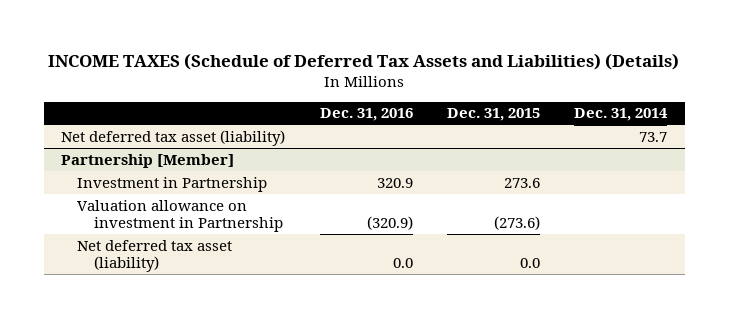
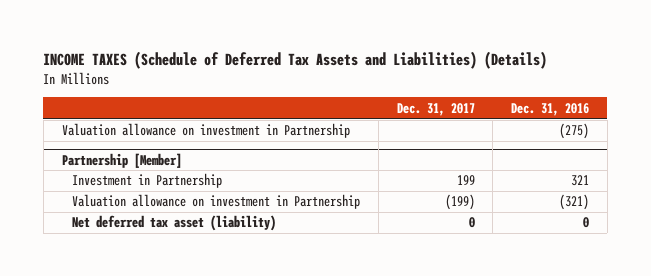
- | Dec. 31, 2016 | Dec. 31, 2015 | Dec. 31, 2014
+ | Dec. 31, 2017 | Dec. 31, 2016
- Net deferred tax asset (liability) | | | 73.7
+ Valuation allowance on investment in Partnership | | (275)
@ Partnership [Member]
- Investment in Partnership | 320.9 | 273.6 |
- Valuation allowance on investment in Partnership | (320.9) | (273.6) |
- Net deferred tax asset (liability) | 0.0 | 0.0 |
+ Investment in Partnership | 199 | 321
+ Valuation allowance on investment in Partnership | (199) | (321)
+ Net deferred tax asset (liability) | 0 | 0

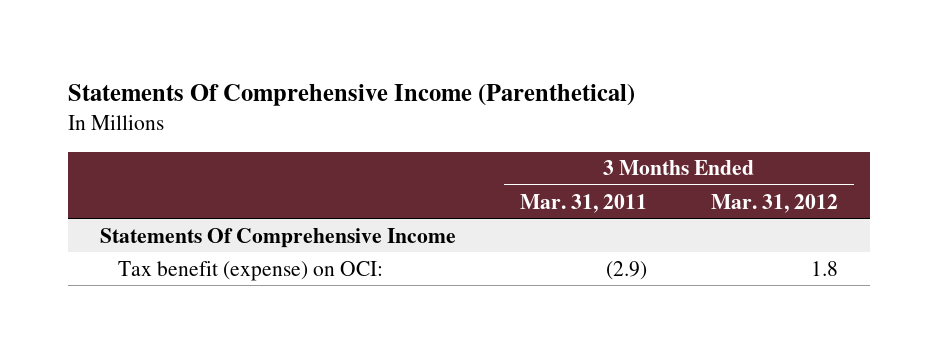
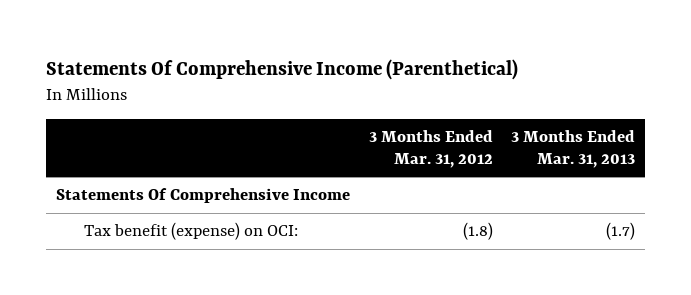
- | 3 Months Ended Mar. 31, 2011 | 3 Months Ended Mar. 31, 2012
+ | 3 Months Ended Mar. 31, 2012 | 3 Months Ended Mar. 31, 2013
- Tax benefit (expense) on OCI: | (2.9) | 1.8
+ Tax benefit (expense) on OCI: | (1.8) | (1.7)

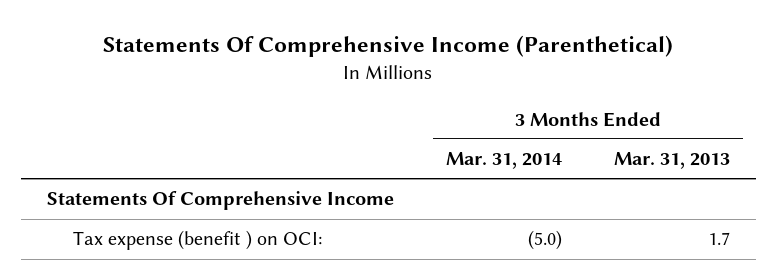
- | 3 Months Ended Mar. 31, 2012 | 3 Months Ended Mar. 31, 2013
+ | 3 Months Ended Mar. 31, 2014 | 3 Months Ended Mar. 31, 2013
- Tax benefit (expense) on OCI: | (1.8) | (1.7)
+ Tax expense (benefit ) on OCI: | (5.0) | 1.7

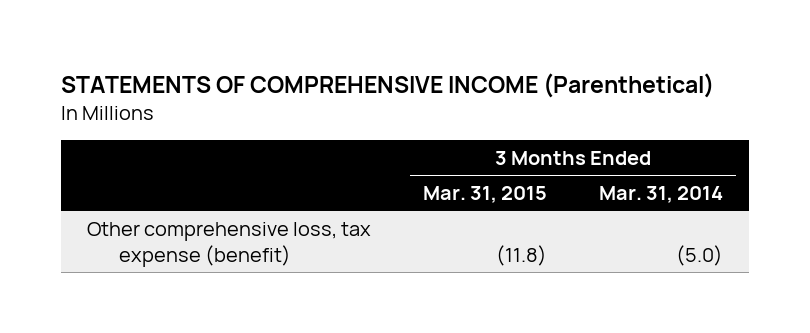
- Statements Of Comprehensive Income (Parenthetical)
+ STATEMENTS OF COMPREHENSIVE INCOME (Parenthetical)
- | 3 Months Ended Mar. 31, 2014 | 3 Months Ended Mar. 31, 2013
+ | 3 Months Ended Mar. 31, 2015 | 3 Months Ended Mar. 31, 2014
- Statements Of Comprehensive Income
- Tax expense (benefit ) on OCI: | (5.0) | 1.7
+ Other comprehensive loss, tax expense (benefit) | (11.8) | (5.0)

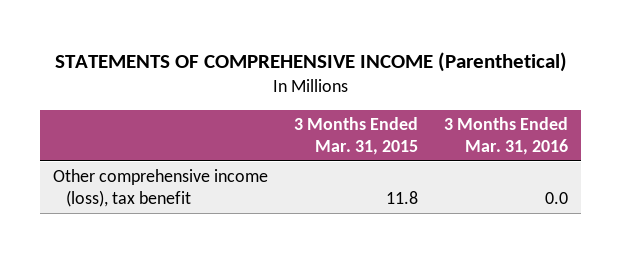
- | 3 Months Ended Mar. 31, 2015 | 3 Months Ended Mar. 31, 2014
+ | 3 Months Ended Mar. 31, 2015 | 3 Months Ended Mar. 31, 2016
- Other comprehensive loss, tax expense (benefit) | (11.8) | (5.0)
+ Other comprehensive income (loss), tax benefit | 11.8 | 0.0

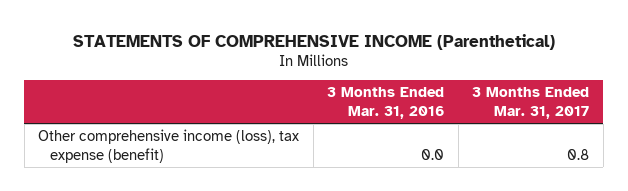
- | 3 Months Ended Mar. 31, 2015 | 3 Months Ended Mar. 31, 2016
+ | 3 Months Ended Mar. 31, 2016 | 3 Months Ended Mar. 31, 2017
- Other comprehensive income (loss), tax benefit | 11.8 | 0.0
+ Other comprehensive income (loss), tax expense (benefit) | 0.0 | 0.8

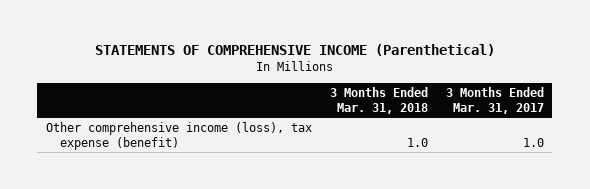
- | 3 Months Ended Mar. 31, 2016 | 3 Months Ended Mar. 31, 2017
+ | 3 Months Ended Mar. 31, 2018 | 3 Months Ended Mar. 31, 2017
- Other comprehensive income (loss), tax expense (benefit) | 0.0 | 0.8
+ Other comprehensive income (loss), tax expense (benefit) | 1.0 | 1.0

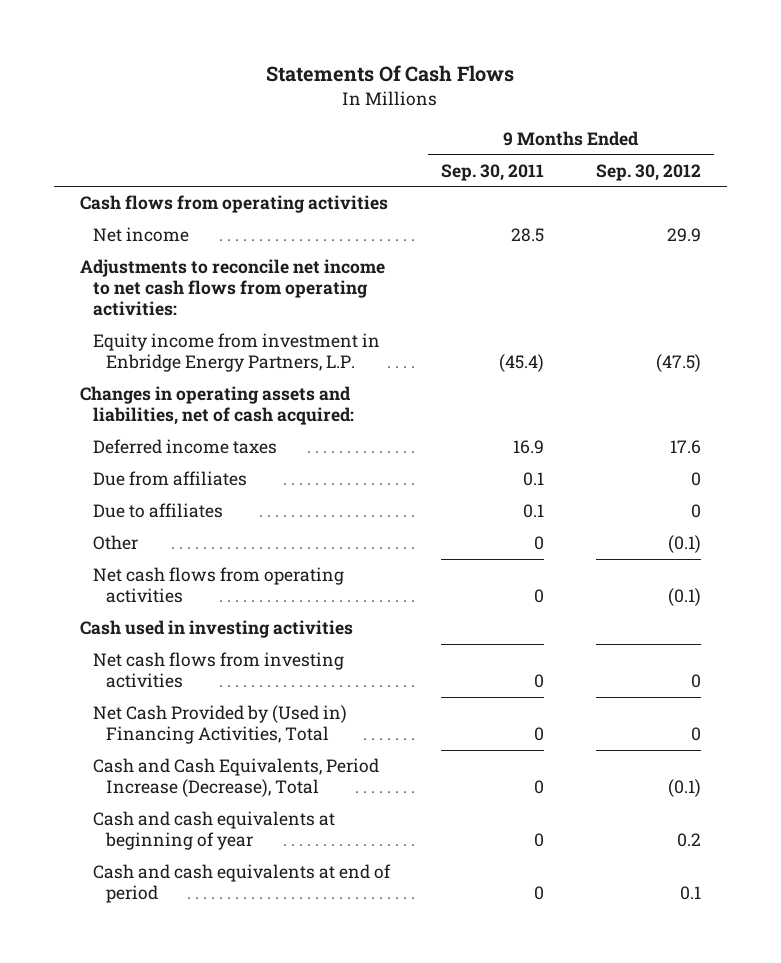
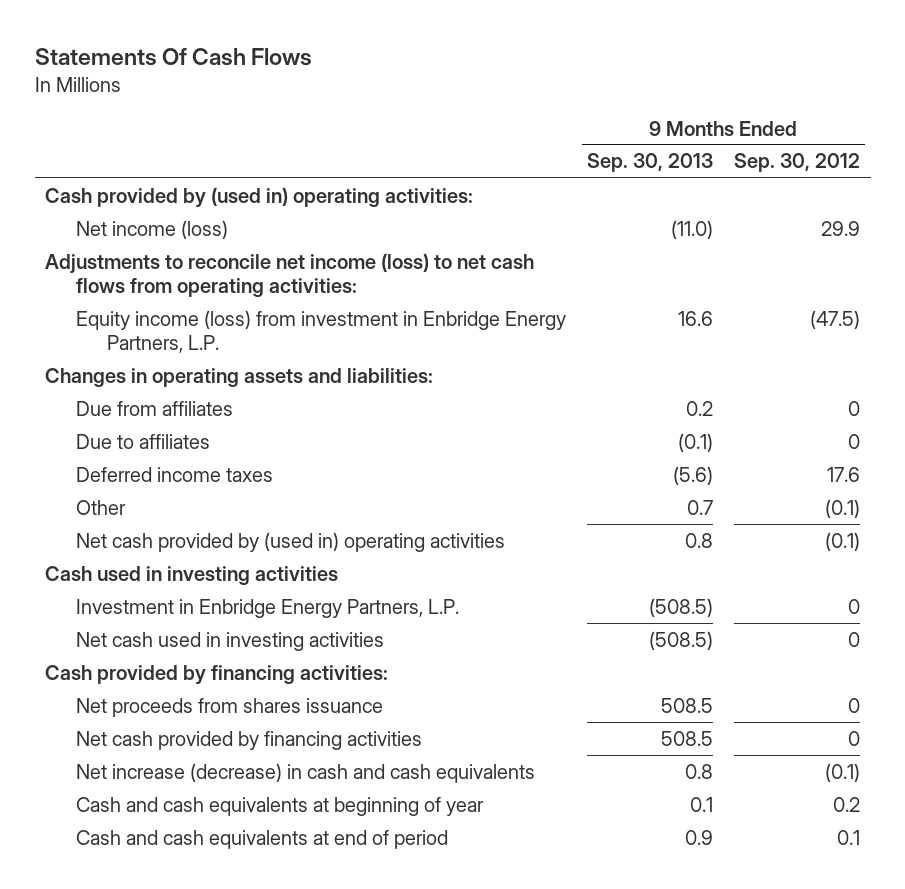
- | 9 Months Ended Sep. 30, 2011 | 9 Months Ended Sep. 30, 2012
+ | 9 Months Ended Sep. 30, 2013 | 9 Months Ended Sep. 30, 2012
- Cash flows from operating activities
- Net income | 28.5 | 29.9
- Adjustments to reconcile net income to net cash flows from operating activities:
- Equity income from investment in Enbridge Energy Partners, L.P. | (45.4) | (47.5)
- Changes in operating assets and liabilities, net of cash acquired:
+ Cash provided by (used in) operating activities:
+ Net income (loss) | (11.0) | 29.9
+ Adjustments to reconcile net income (loss) to net cash flows from operating activities:
+ Equity income (loss) from investment in Enbridge Energy Partners, L.P. | 16.6 | (47.5)
+ Changes in operating assets and liabilities:
moved down: Deferred income taxes | (5.6) | 17.6
- Net cash flows from operating activities | 0 | (0.1)
+ Net cash provided by (used in) operating activities | 0.8 | (0.1)
- Net cash flows from investing activities | 0 | 0
- Net Cash Provided by (Used in) Financing Activities, Total | 0 | 0
- Cash and Cash Equivalents, Period Increase (Decrease), Total | 0 | (0.1)
+ Investment in Enbridge Energy Partners, L.P. | (508.5) | 0
+ Net cash used in investing activities | (508.5) | 0
+ Cash provided by financing activities:
+ Net proceeds from shares issuance | 508.5 | 0
+ Net cash provided by financing activities | 508.5 | 0
+ Net increase (decrease) in cash and cash equivalents | 0.8 | (0.1)

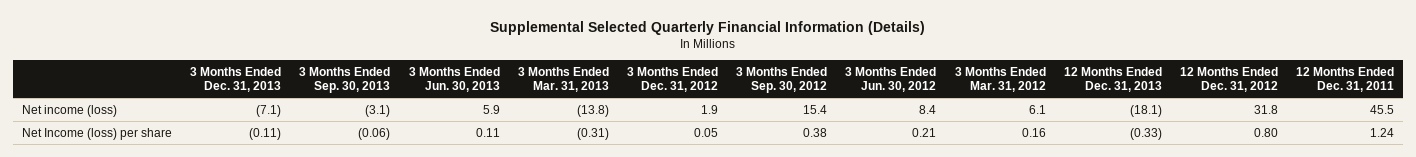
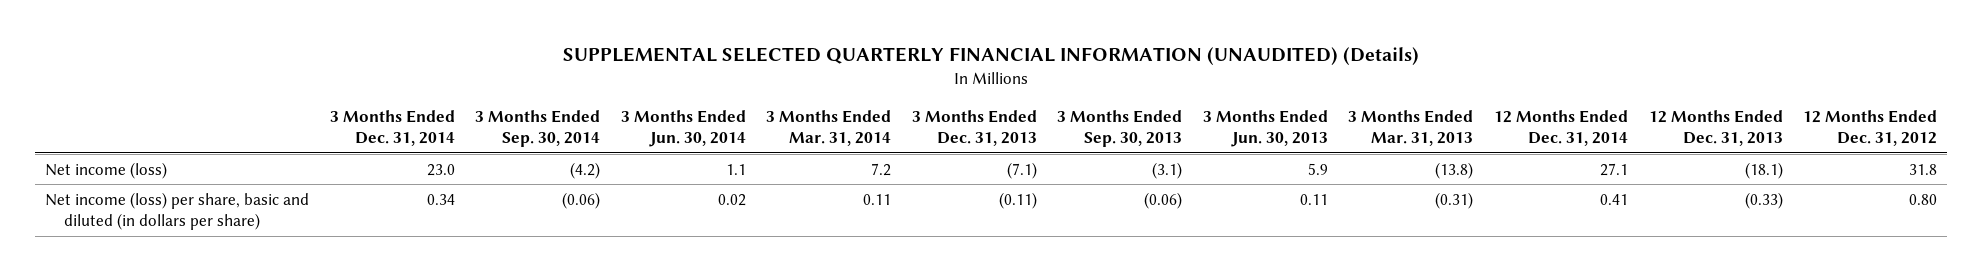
- Supplemental Selected Quarterly Financial Information (Details)
+ SUPPLEMENTAL SELECTED QUARTERLY FINANCIAL INFORMATION (UNAUDITED) (Details)
- | 3 Months Ended Dec. 31, 2013 | 3 Months Ended Sep. 30, 2013 | 3 Months Ended Jun. 30, 2013 | 3 Months Ended Mar. 31, 2013 | 3 Months Ended Dec. 31, 2012 | 3 Months Ended Sep. 30, 2012 | 3 Months Ended Jun. 30, 2012 | 3 Months Ended Mar. 31, 2012 | 12 Months Ended Dec. 31, 2013 | 12 Months Ended Dec. 31, 2012 | 12 Months Ended Dec. 31, 2011
+ | 3 Months Ended Dec. 31, 2014 | 3 Months Ended Sep. 30, 2014 | 3 Months Ended Jun. 30, 2014 | 3 Months Ended Mar. 31, 2014 | 3 Months Ended Dec. 31, 2013 | 3 Months Ended Sep. 30, 2013 | 3 Months Ended Jun. 30, 2013 | 3 Months Ended Mar. 31, 2013 | 12 Months Ended Dec. 31, 2014 | 12 Months Ended Dec. 31, 2013 | 12 Months Ended Dec. 31, 2012
- Net Income (loss) per share | (0.11) | (0.06) | 0.11 | (0.31) | 0.05 | 0.38 | 0.21 | 0.16 | (0.33) | 0.80 | 1.24
+ Net income (loss) per share, basic and diluted (in dollars per share) | 0.34 | (0.06) | 0.02 | 0.11 | (0.11) | (0.06) | 0.11 | (0.31) | 0.41 | (0.33) | 0.80

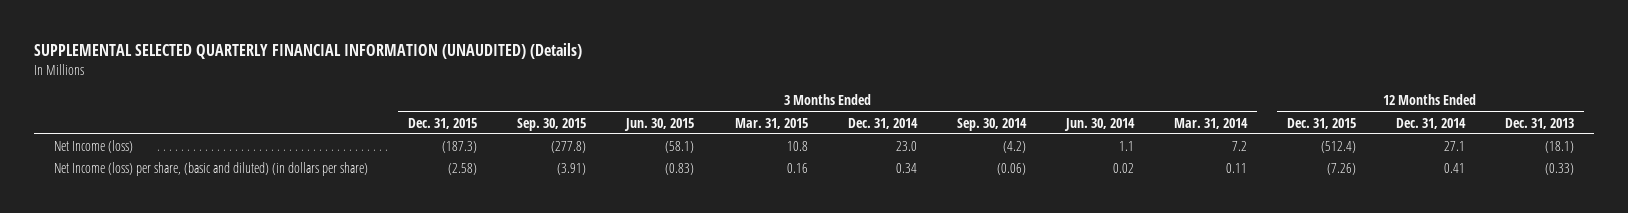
- | 3 Months Ended Dec. 31, 2014 | 3 Months Ended Sep. 30, 2014 | 3 Months Ended Jun. 30, 2014 | 3 Months Ended Mar. 31, 2014 | 3 Months Ended Dec. 31, 2013 | 3 Months Ended Sep. 30, 2013 | 3 Months Ended Jun. 30, 2013 | 3 Months Ended Mar. 31, 2013 | 12 Months Ended Dec. 31, 2014 | 12 Months Ended Dec. 31, 2013 | 12 Months Ended Dec. 31, 2012
+ | 3 Months Ended Dec. 31, 2015 | 3 Months Ended Sep. 30, 2015 | 3 Months Ended Jun. 30, 2015 | 3 Months Ended Mar. 31, 2015 | 3 Months Ended Dec. 31, 2014 | 3 Months Ended Sep. 30, 2014 | 3 Months Ended Jun. 30, 2014 | 3 Months Ended Mar. 31, 2014 | 12 Months Ended Dec. 31, 2015 | 12 Months Ended Dec. 31, 2014 | 12 Months Ended Dec. 31, 2013
- Net income (loss) | 23.0 | (4.2) | 1.1 | 7.2 | (7.1) | (3.1) | 5.9 | (13.8) | 27.1 | (18.1) | 31.8
- Net income (loss) per share, basic and diluted (in dollars per share) | 0.34 | (0.06) | 0.02 | 0.11 | (0.11) | (0.06) | 0.11 | (0.31) | 0.41 | (0.33) | 0.80
+ Net Income (loss) | (187.3) | (277.8) | (58.1) | 10.8 | 23.0 | (4.2) | 1.1 | 7.2 | (512.4) | 27.1 | (18.1)
+ Net Income (loss) per share, (basic and diluted) (in dollars per share) | (2.58) | (3.91) | (0.83) | 0.16 | 0.34 | (0.06) | 0.02 | 0.11 | (7.26) | 0.41 | (0.33)

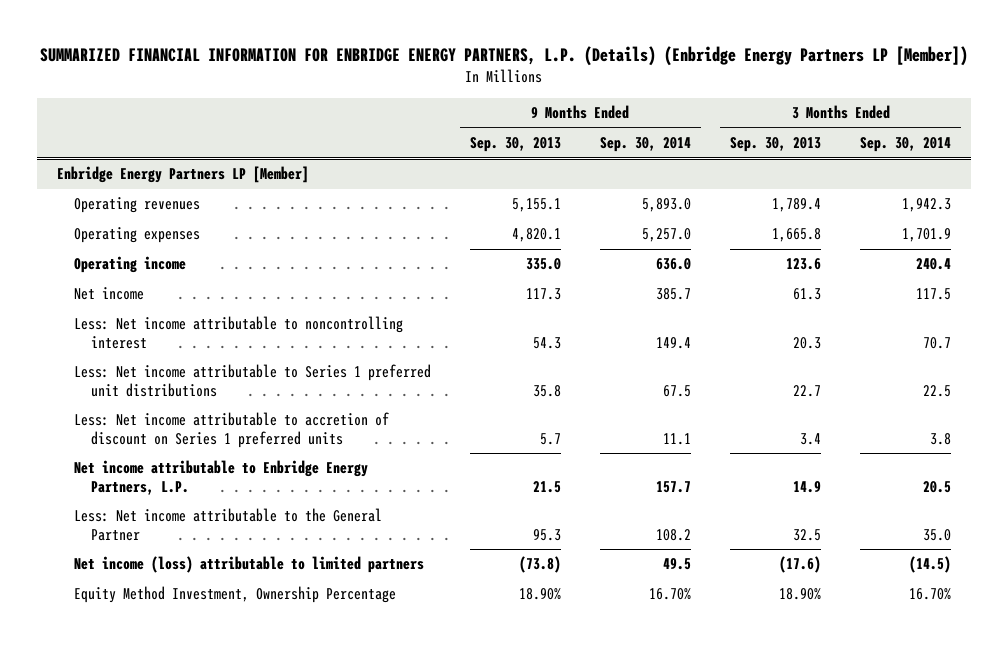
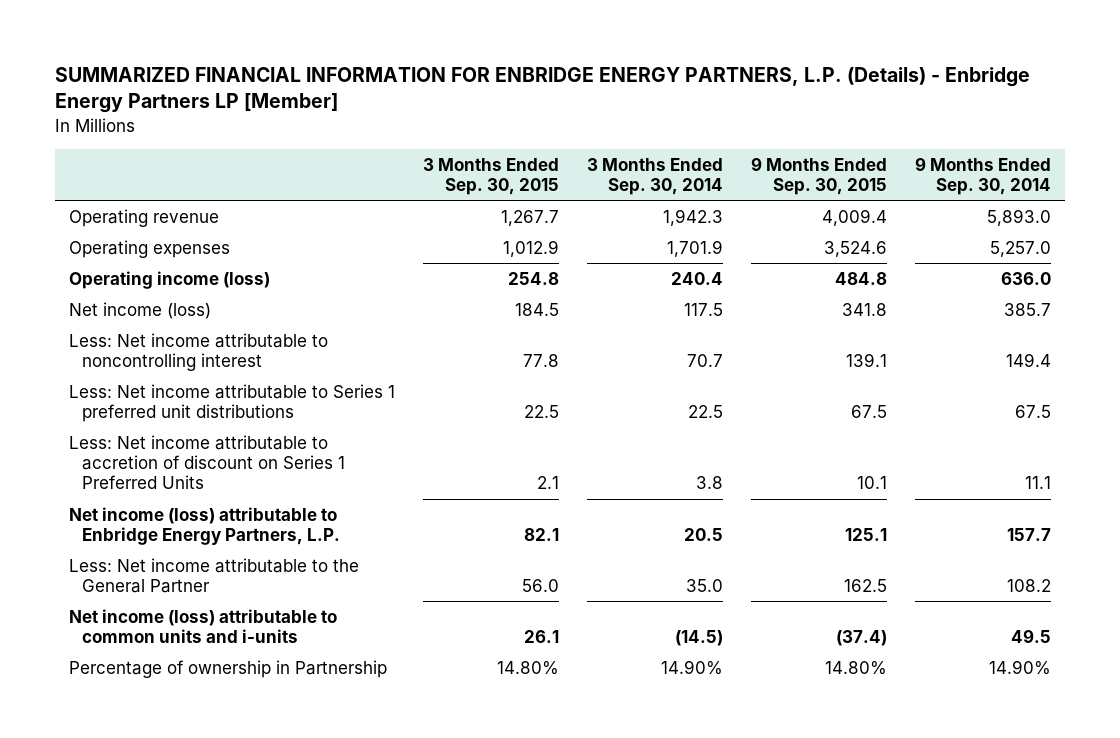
- SUMMARIZED FINANCIAL INFORMATION FOR ENBRIDGE ENERGY PARTNERS, L.P. (Details) (Enbridge Energy Partners LP [Member])
+ SUMMARIZED FINANCIAL INFORMATION FOR ENBRIDGE ENERGY PARTNERS, L.P. (Details) - Enbridge Energy Partners LP [Member]
- | 9 Months Ended Sep. 30, 2013 | 9 Months Ended Sep. 30, 2014 | 3 Months Ended Sep. 30, 2013 | 3 Months Ended Sep. 30, 2014
+ | 3 Months Ended Sep. 30, 2015 | 3 Months Ended Sep. 30, 2014 | 9 Months Ended Sep. 30, 2015 | 9 Months Ended Sep. 30, 2014
- Enbridge Energy Partners LP [Member]
- Operating revenues | 5,155.1 | 5,893.0 | 1,789.4 | 1,942.3
+ Operating revenue | 1,267.7 | 1,942.3 | 4,009.4 | 5,893.0
- Operating income | 335.0 | 636.0 | 123.6 | 240.4
- Net income | 117.3 | 385.7 | 61.3 | 117.5
+ Operating income (loss) | 254.8 | 240.4 | 484.8 | 636.0
+ Net income (loss) | 184.5 | 117.5 | 341.8 | 385.7
- Less: Net income attributable to accretion of discount on Series 1 preferred units | 5.7 | 11.1 | 3.4 | 3.8
- Net income attributable to Enbridge Energy Partners, L.P. | 21.5 | 157.7 | 14.9 | 20.5
+ Less: Net income attributable to accretion of discount on Series 1 Preferred Units | 2.1 | 3.8 | 10.1 | 11.1
+ Net income (loss) attributable to Enbridge Energy Partners, L.P. | 82.1 | 20.5 | 125.1 | 157.7
- Net income (loss) attributable to limited partners | (73.8) | 49.5 | (17.6) | (14.5)
- Equity Method Investment, Ownership Percentage | 18.90% | 16.70% | 18.90% | 16.70%
+ Net income (loss) attributable to common units and i-units | 26.1 | (14.5) | (37.4) | 49.5
+ Percentage of ownership in Partnership | 14.80% | 14.90% | 14.80% | 14.90%

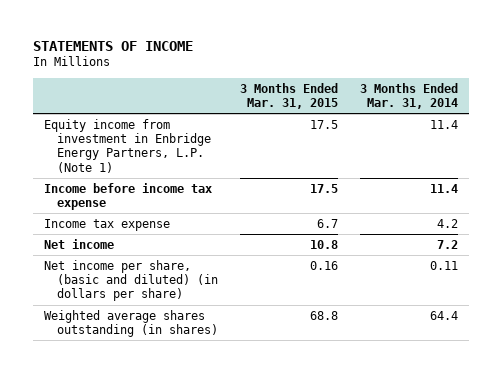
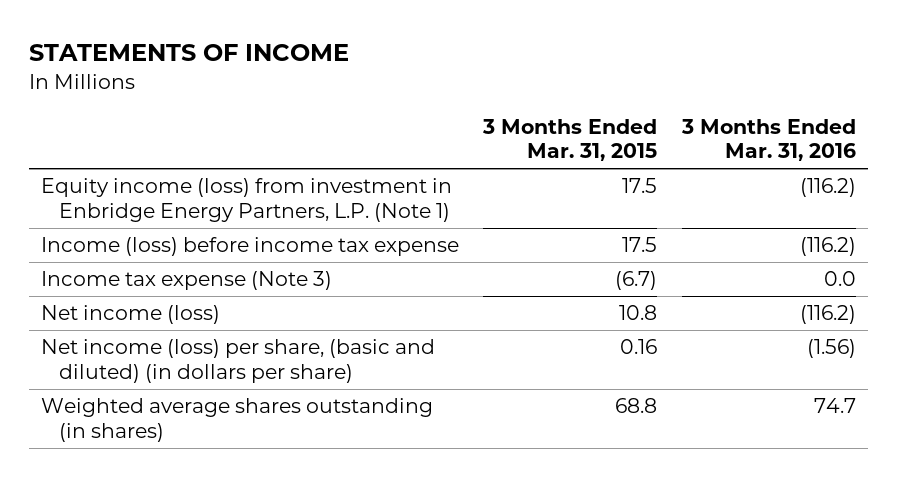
- | 3 Months Ended Mar. 31, 2015 | 3 Months Ended Mar. 31, 2014
+ | 3 Months Ended Mar. 31, 2015 | 3 Months Ended Mar. 31, 2016
- Equity income from investment in Enbridge Energy Partners, L.P. (Note 1) | 17.5 | 11.4
- Income before income tax expense | 17.5 | 11.4
- Income tax expense | 6.7 | 4.2
- Net income | 10.8 | 7.2
- Net income per share, (basic and diluted) (in dollars per share) | 0.16 | 0.11
+ Equity income (loss) from investment in Enbridge Energy Partners, L.P. (Note 1) | 17.5 | (116.2)
+ Income (loss) before income tax expense | 17.5 | (116.2)
+ Income tax expense (Note 3) | (6.7) | 0.0
+ Net income (loss) | 10.8 | (116.2)
+ Net income (loss) per share, (basic and diluted) (in dollars per share) | 0.16 | (1.56)

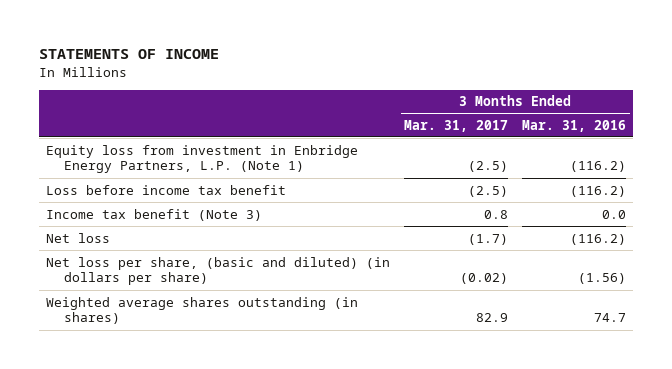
- | 3 Months Ended Mar. 31, 2015 | 3 Months Ended Mar. 31, 2016
+ | 3 Months Ended Mar. 31, 2017 | 3 Months Ended Mar. 31, 2016
- Equity income (loss) from investment in Enbridge Energy Partners, L.P. (Note 1) | 17.5 | (116.2)
- Income (loss) before income tax expense | 17.5 | (116.2)
- Income tax expense (Note 3) | (6.7) | 0.0
- Net income (loss) | 10.8 | (116.2)
- Net income (loss) per share, (basic and diluted) (in dollars per share) | 0.16 | (1.56)
+ Equity loss from investment in Enbridge Energy Partners, L.P. (Note 1) | (2.5) | (116.2)
+ Loss before income tax benefit | (2.5) | (116.2)
+ Income tax benefit (Note 3) | 0.8 | 0.0
+ Net loss | (1.7) | (116.2)
+ Net loss per share, (basic and diluted) (in dollars per share) | (0.02) | (1.56)

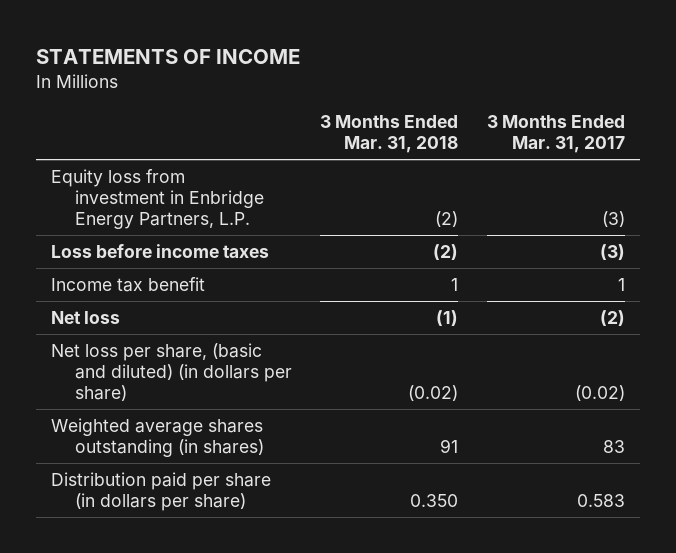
- | 3 Months Ended Mar. 31, 2017 | 3 Months Ended Mar. 31, 2016
+ | 3 Months Ended Mar. 31, 2018 | 3 Months Ended Mar. 31, 2017
- Equity loss from investment in Enbridge Energy Partners, L.P. (Note 1) | (2.5) | (116.2)
- Loss before income tax benefit | (2.5) | (116.2)
- Income tax benefit (Note 3) | 0.8 | 0.0
- Net loss | (1.7) | (116.2)
+ Equity loss from investment in Enbridge Energy Partners, L.P. | (2) | (3)
+ Loss before income taxes | (2) | (3)
+ Income tax benefit | 1 | 1
+ Net loss | (1) | (2)
- Weighted average shares outstanding (in shares) | 82.9 | 74.7
+ Weighted average shares outstanding (in shares) | 91 | 83
+ Distribution paid per share (in dollars per share) | 0.350 | 0.583

